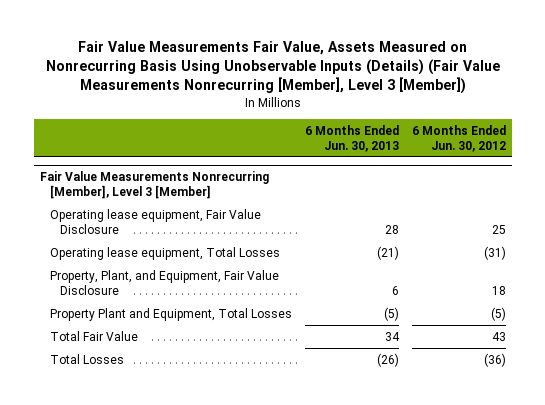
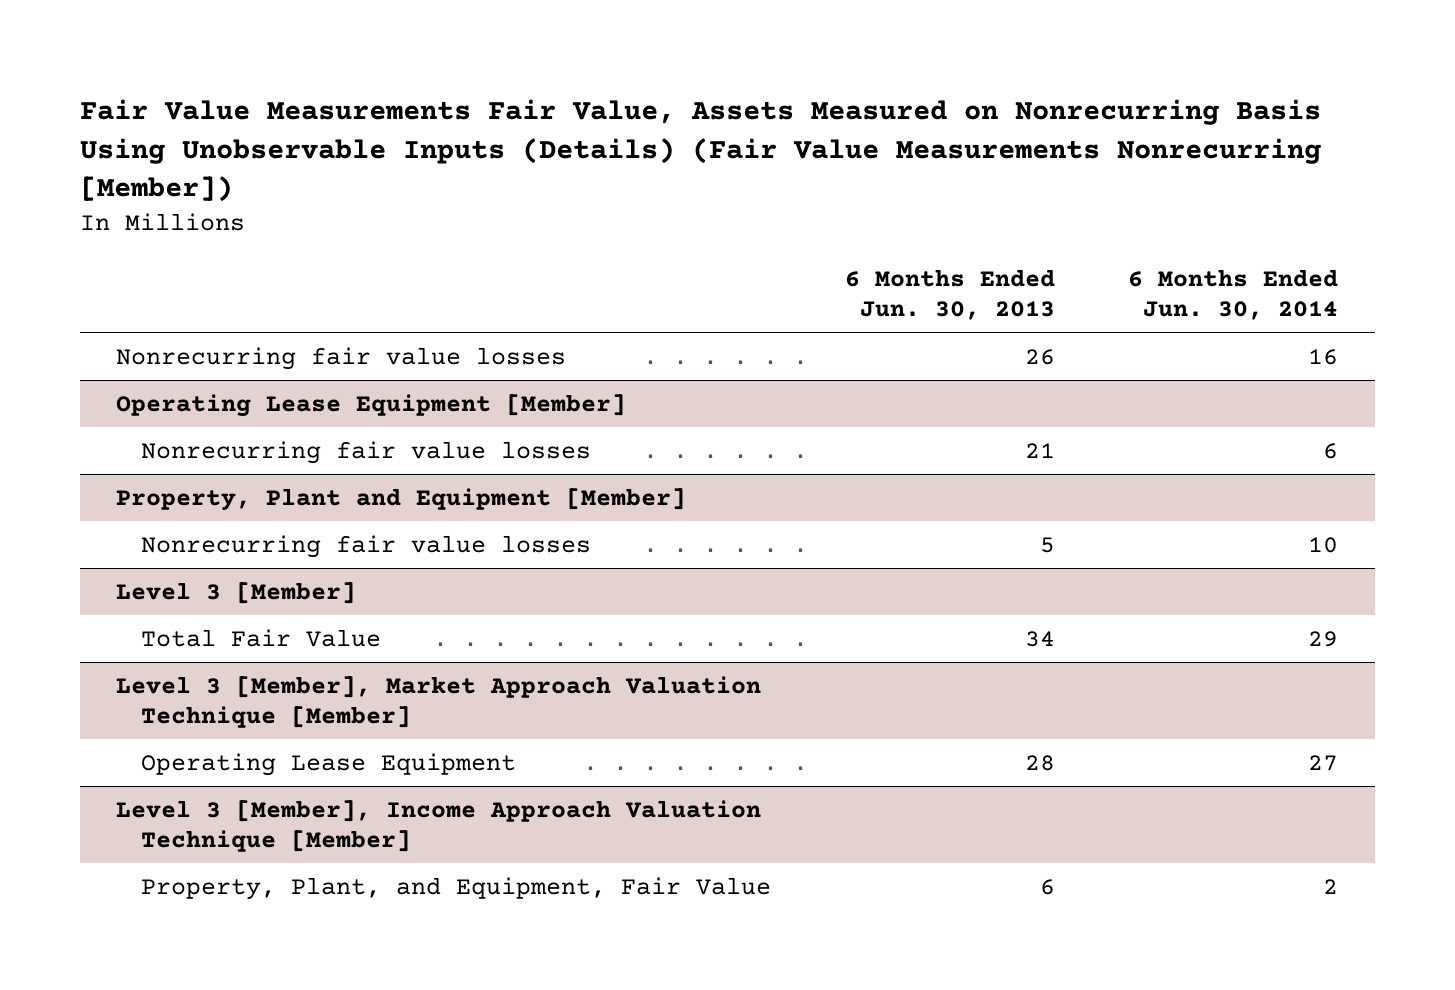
- Fair Value Measurements Fair Value, Assets Measured on Nonrecurring Basis Using Unobservable Inputs (Details) (Fair Value Measurements Nonrecurring [Member], Level 3 [Member])
+ Fair Value Measurements Fair Value, Assets Measured on Nonrecurring Basis Using Unobservable Inputs (Details) (Fair Value Measurements Nonrecurring [Member])
- | 6 Months Ended Jun. 30, 2013 | 6 Months Ended Jun. 30, 2012
+ | 6 Months Ended Jun. 30, 2013 | 6 Months Ended Jun. 30, 2014
- Fair Value Measurements Nonrecurring [Member], Level 3 [Member]
- Operating lease equipment, Fair Value Disclosure | 28 | 25
- Operating lease equipment, Total Losses | (21) | (31)
- Property, Plant, and Equipment, Fair Value Disclosure | 6 | 18
- Property Plant and Equipment, Total Losses | (5) | (5)
+ Nonrecurring fair value losses | 26 | 16
+ Operating Lease Equipment [Member]
+ Nonrecurring fair value losses | 21 | 6
+ Property, Plant and Equipment [Member]
+ Nonrecurring fair value losses | 5 | 10
+ Level 3 [Member]
- Total Losses | (26) | (36)
+ Level 3 [Member], Market Approach Valuation Technique [Member]
+ Operating Lease Equipment | 28 | 27
+ Level 3 [Member], Income Approach Valuation Technique [Member]
+ Property, Plant, and Equipment, Fair Value | 6 | 2

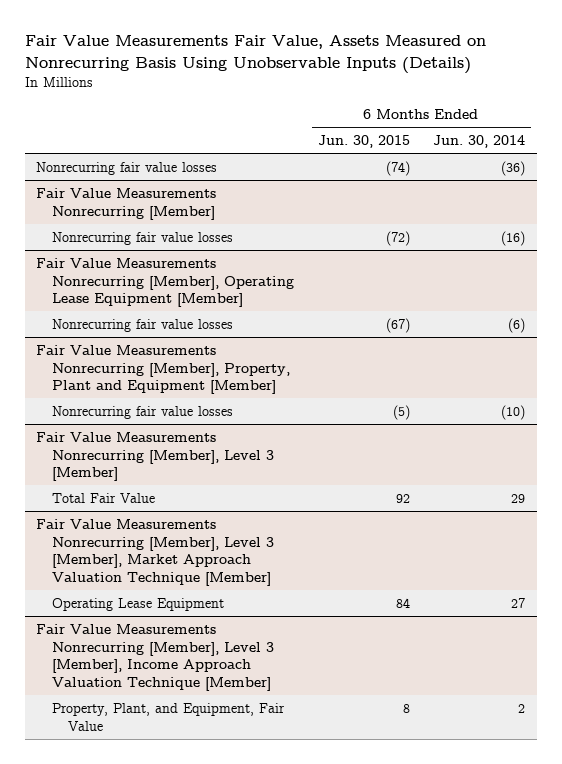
- Fair Value Measurements Fair Value, Assets Measured on Nonrecurring Basis Using Unobservable Inputs (Details) (Fair Value Measurements Nonrecurring [Member])
+ Fair Value Measurements Fair Value, Assets Measured on Nonrecurring Basis Using Unobservable Inputs (Details)
- | 6 Months Ended Jun. 30, 2013 | 6 Months Ended Jun. 30, 2014
+ | 6 Months Ended Jun. 30, 2015 | 6 Months Ended Jun. 30, 2014
- Nonrecurring fair value losses | 26 | 16
- Operating Lease Equipment [Member]
- Nonrecurring fair value losses | 21 | 6
- Property, Plant and Equipment [Member]
- Nonrecurring fair value losses | 5 | 10
- Level 3 [Member]
+ Nonrecurring fair value losses | (74) | (36)
+ Fair Value Measurements Nonrecurring [Member]
+ Nonrecurring fair value losses | (72) | (16)
+ Fair Value Measurements Nonrecurring [Member], Operating Lease Equipment [Member]
+ Nonrecurring fair value losses | (67) | (6)
+ Fair Value Measurements Nonrecurring [Member], Property, Plant and Equipment [Member]
+ Nonrecurring fair value losses | (5) | (10)
+ Fair Value Measurements Nonrecurring [Member], Level 3 [Member]
- Level 3 [Member], Market Approach Valuation Technique [Member]
+ Fair Value Measurements Nonrecurring [Member], Level 3 [Member], Market Approach Valuation Technique [Member]
- Level 3 [Member], Income Approach Valuation Technique [Member]
+ Fair Value Measurements Nonrecurring [Member], Level 3 [Member], Income Approach Valuation Technique [Member]

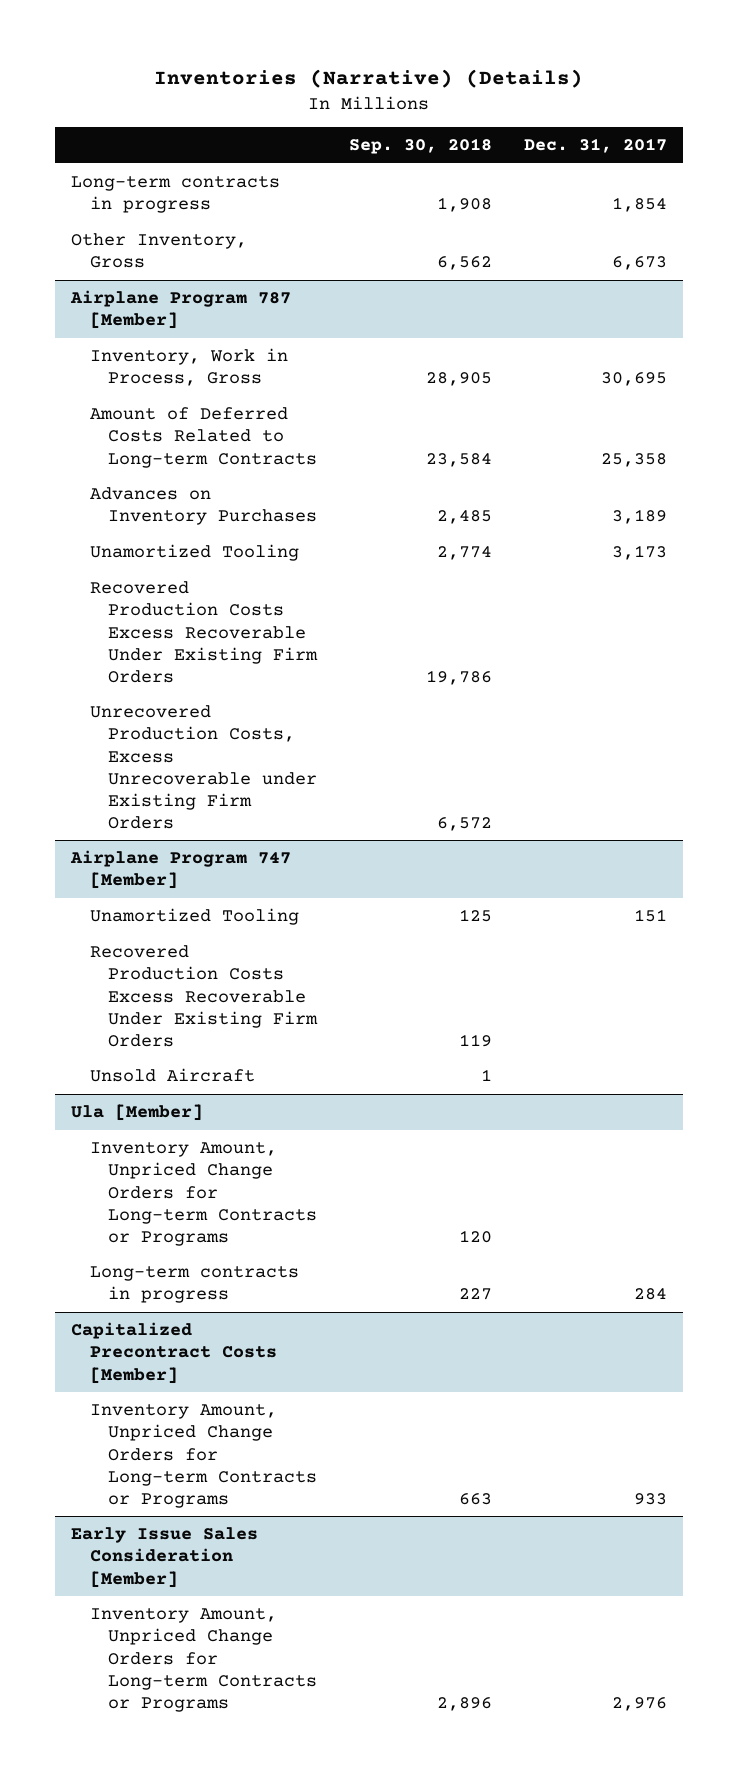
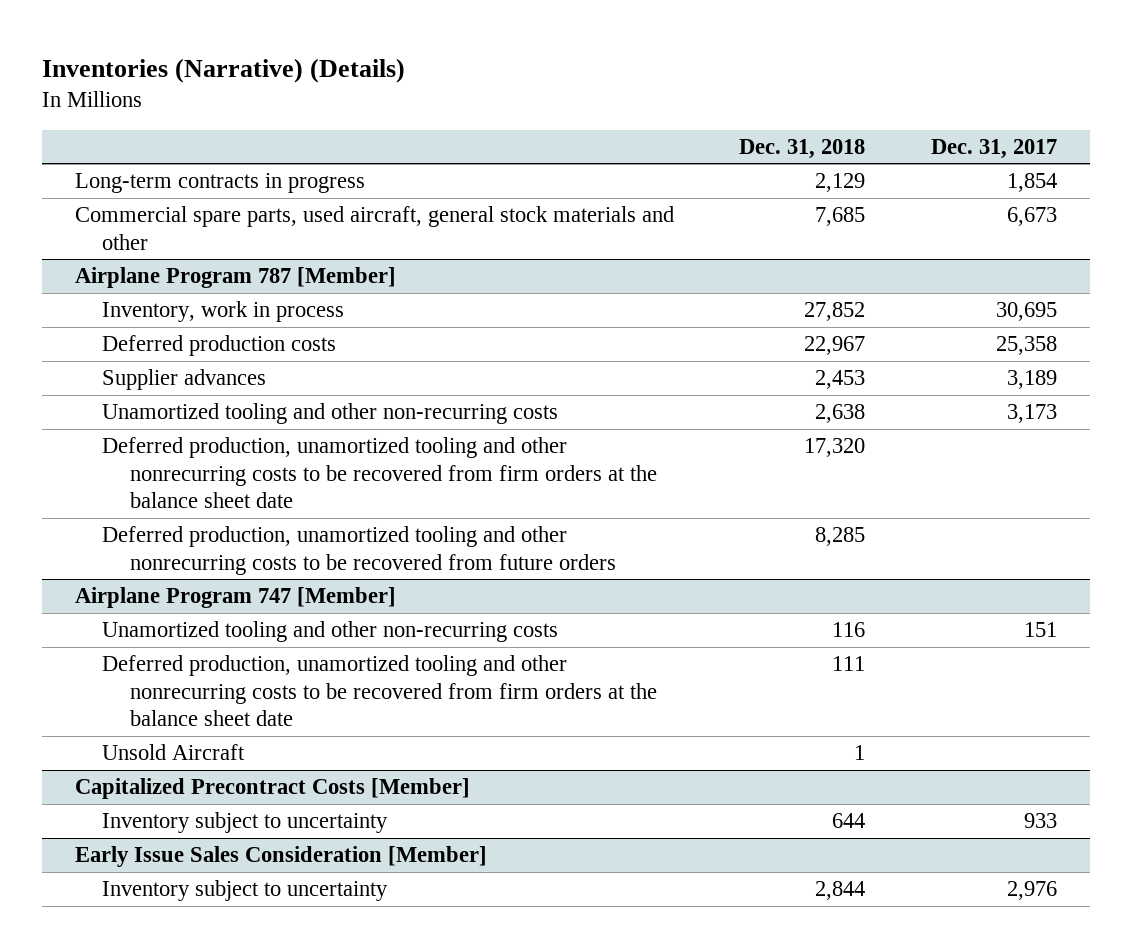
- | Sep. 30, 2018 | Dec. 31, 2017
+ | Dec. 31, 2018 | Dec. 31, 2017
- Other Inventory, Gross | 6,562 | 6,673
+ Commercial spare parts, used aircraft, general stock materials and other | 7,685 | 6,673
@ Airplane Program 787 [Member]
- Inventory, Work in Process, Gross | 28,905 | 30,695
- Amount of Deferred Costs Related to Long-term Contracts | 23,584 | 25,358
- Advances on Inventory Purchases | 2,485 | 3,189
- Unamortized Tooling | 2,774 | 3,173
- Recovered Production Costs Excess Recoverable Under Existing Firm Orders | 19,786 |
- Unrecovered Production Costs, Excess Unrecoverable under Existing Firm Orders | 6,572 |
+ Inventory, work in process | 27,852 | 30,695
+ Deferred production costs | 22,967 | 25,358
+ Supplier advances | 2,453 | 3,189
+ Unamortized tooling and other non-recurring costs | 2,638 | 3,173
+ Deferred production, unamortized tooling and other nonrecurring costs to be recovered from firm orders at the balance sheet date | 17,320 |
+ Deferred production, unamortized tooling and other nonrecurring costs to be recovered from future orders | 8,285 |
@ Airplane Program 747 [Member]
- Unamortized Tooling | 125 | 151
- Recovered Production Costs Excess Recoverable Under Existing Firm Orders | 119 |
+ Unamortized tooling and other non-recurring costs | 116 | 151
+ Deferred production, unamortized tooling and other nonrecurring costs to be recovered from firm orders at the balance sheet date | 111 |
- Ula [Member]
- Inventory Amount, Unpriced Change Orders for Long-term Contracts or Programs | 120 |
- Long-term contracts in progress | 227 | 284
@ Capitalized Precontract Costs [Member]
- Inventory Amount, Unpriced Change Orders for Long-term Contracts or Programs | 663 | 933
+ Inventory subject to uncertainty | 644 | 933
@ Early Issue Sales Consideration [Member]
- Inventory Amount, Unpriced Change Orders for Long-term Contracts or Programs | 2,896 | 2,976
+ Inventory subject to uncertainty | 2,844 | 2,976

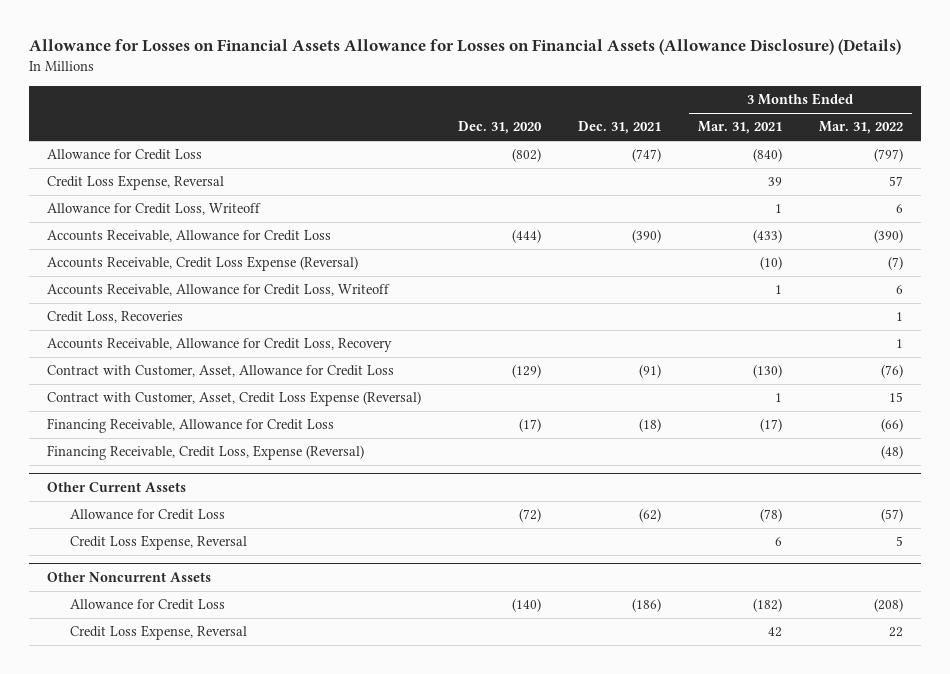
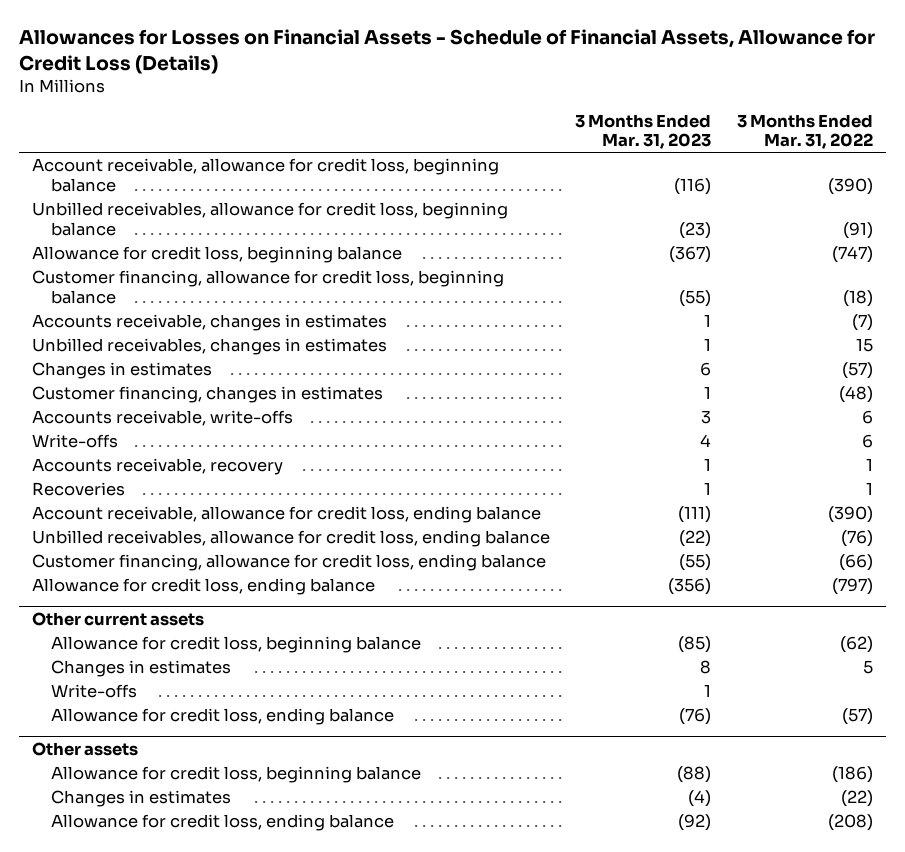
- Allowance for Losses on Financial Assets Allowance for Losses on Financial Assets (Allowance Disclosure) (Details)
+ Allowances for Losses on Financial Assets - Schedule of Financial Assets, Allowance for Credit Loss (Details)
- | Dec. 31, 2020 | Dec. 31, 2021 | 3 Months Ended Mar. 31, 2021 | 3 Months Ended Mar. 31, 2022
+ | 3 Months Ended Mar. 31, 2023 | 3 Months Ended Mar. 31, 2022
- Allowance for Credit Loss | (802) | (747) | (840) | (797)
- Credit Loss Expense, Reversal | | | 39 | 57
- Allowance for Credit Loss, Writeoff | | | 1 | 6
- Accounts Receivable, Allowance for Credit Loss | (444) | (390) | (433) | (390)
- Accounts Receivable, Credit Loss Expense (Reversal) | | | (10) | (7)
- Accounts Receivable, Allowance for Credit Loss, Writeoff | | | 1 | 6
- Credit Loss, Recoveries | | | | 1
- Accounts Receivable, Allowance for Credit Loss, Recovery | | | | 1
- Contract with Customer, Asset, Allowance for Credit Loss | (129) | (91) | (130) | (76)
- Contract with Customer, Asset, Credit Loss Expense (Reversal) | | | 1 | 15
- Financing Receivable, Allowance for Credit Loss | (17) | (18) | (17) | (66)
- Financing Receivable, Credit Loss, Expense (Reversal) | | | | (48)
- Other Current Assets
- Allowance for Credit Loss | (72) | (62) | (78) | (57)
- Credit Loss Expense, Reversal | | | 6 | 5
- Other Noncurrent Assets
- Allowance for Credit Loss | (140) | (186) | (182) | (208)
- Credit Loss Expense, Reversal | | | 42 | 22
+ Account receivable, allowance for credit loss, beginning balance | (116) | (390)
+ Unbilled receivables, allowance for credit loss, beginning balance | (23) | (91)
+ Allowance for credit loss, beginning balance | (367) | (747)
+ Customer financing, allowance for credit loss, beginning balance | (55) | (18)
+ Accounts receivable, changes in estimates | 1 | (7)
+ Unbilled receivables, changes in estimates | 1 | 15
+ Changes in estimates | 6 | (57)
+ Customer financing, changes in estimates | 1 | (48)
+ Accounts receivable, write-offs | 3 | 6
+ Write-offs | 4 | 6
+ Accounts receivable, recovery | 1 | 1
+ Recoveries | 1 | 1
+ Account receivable, allowance for credit loss, ending balance | (111) | (390)
+ Unbilled receivables, allowance for credit loss, ending balance | (22) | (76)
+ Customer financing, allowance for credit loss, ending balance | (55) | (66)
+ Allowance for credit loss, ending balance | (356) | (797)
+ Other current assets
+ Allowance for credit loss, beginning balance | (85) | (62)
+ Changes in estimates | 8 | 5
+ Write-offs | 1 |
+ Allowance for credit loss, ending balance | (76) | (57)
+ Other assets
+ Allowance for credit loss, beginning balance | (88) | (186)
+ Changes in estimates | (4) | (22)
+ Allowance for credit loss, ending balance | (92) | (208)

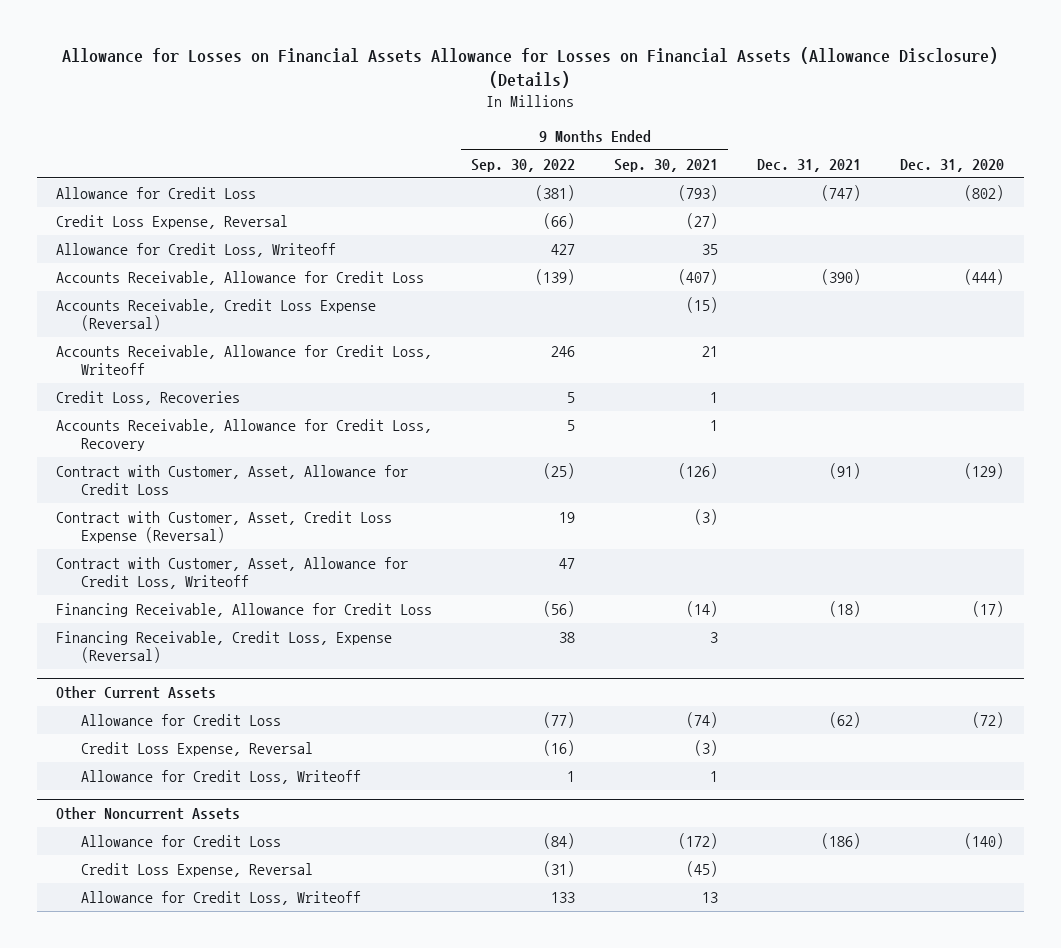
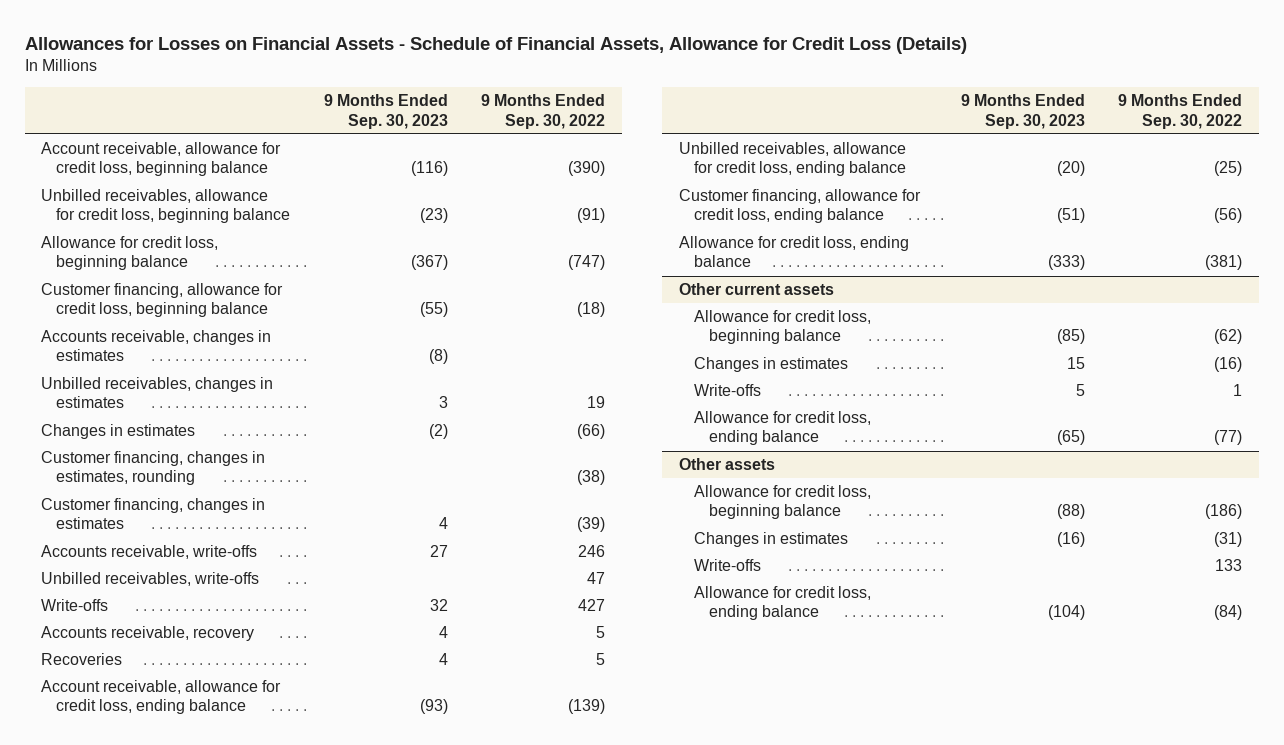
- Allowance for Losses on Financial Assets Allowance for Losses on Financial Assets (Allowance Disclosure) (Details)
+ Allowances for Losses on Financial Assets - Schedule of Financial Assets, Allowance for Credit Loss (Details)
- | 9 Months Ended Sep. 30, 2022 | 9 Months Ended Sep. 30, 2021 | Dec. 31, 2021 | Dec. 31, 2020
+ | 9 Months Ended Sep. 30, 2023 | 9 Months Ended Sep. 30, 2022
- Allowance for Credit Loss | (381) | (793) | (747) | (802)
- Credit Loss Expense, Reversal | (66) | (27) | |
- Allowance for Credit Loss, Writeoff | 427 | 35 | |
- Accounts Receivable, Allowance for Credit Loss | (139) | (407) | (390) | (444)
- Accounts Receivable, Credit Loss Expense (Reversal) | | (15) | |
- Accounts Receivable, Allowance for Credit Loss, Writeoff | 246 | 21 | |
- Credit Loss, Recoveries | 5 | 1 | |
- Accounts Receivable, Allowance for Credit Loss, Recovery | 5 | 1 | |
- Contract with Customer, Asset, Allowance for Credit Loss | (25) | (126) | (91) | (129)
- Contract with Customer, Asset, Credit Loss Expense (Reversal) | 19 | (3) | |
- Contract with Customer, Asset, Allowance for Credit Loss, Writeoff | 47 | | |
- Financing Receivable, Allowance for Credit Loss | (56) | (14) | (18) | (17)
- Financing Receivable, Credit Loss, Expense (Reversal) | 38 | 3 | |
- Other Current Assets
- Allowance for Credit Loss | (77) | (74) | (62) | (72)
- Credit Loss Expense, Reversal | (16) | (3) | |
- Allowance for Credit Loss, Writeoff | 1 | 1 | |
- Other Noncurrent Assets
- Allowance for Credit Loss | (84) | (172) | (186) | (140)
- Credit Loss Expense, Reversal | (31) | (45) | |
- Allowance for Credit Loss, Writeoff | 133 | 13 | |
+ Account receivable, allowance for credit loss, beginning balance | (116) | (390)
+ Unbilled receivables, allowance for credit loss, beginning balance | (23) | (91)
+ Allowance for credit loss, beginning balance | (367) | (747)
+ Customer financing, allowance for credit loss, beginning balance | (55) | (18)
+ Accounts receivable, changes in estimates | (8) |
+ Unbilled receivables, changes in estimates | 3 | 19
+ Changes in estimates | (2) | (66)
+ Customer financing, changes in estimates, rounding | | (38)
+ Customer financing, changes in estimates | 4 | (39)
+ Accounts receivable, write-offs | 27 | 246
+ Unbilled receivables, write-offs | | 47
+ Write-offs | 32 | 427
+ Accounts receivable, recovery | 4 | 5
+ Recoveries | 4 | 5
+ Account receivable, allowance for credit loss, ending balance | (93) | (139)
+ Unbilled receivables, allowance for credit loss, ending balance | (20) | (25)
+ Customer financing, allowance for credit loss, ending balance | (51) | (56)
+ Allowance for credit loss, ending balance | (333) | (381)
+ Other current assets
+ Allowance for credit loss, beginning balance | (85) | (62)
+ Changes in estimates | 15 | (16)
+ Write-offs | 5 | 1
+ Allowance for credit loss, ending balance | (65) | (77)
+ Other assets
+ Allowance for credit loss, beginning balance | (88) | (186)
+ Changes in estimates | (16) | (31)
+ Write-offs | | 133
+ Allowance for credit loss, ending balance | (104) | (84)

